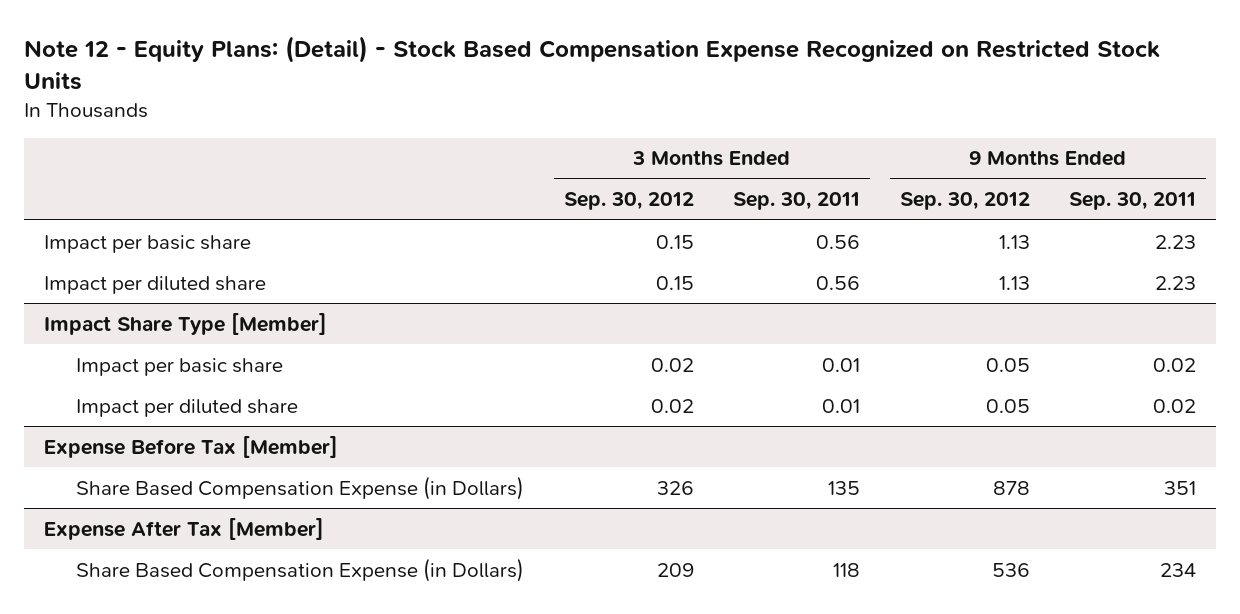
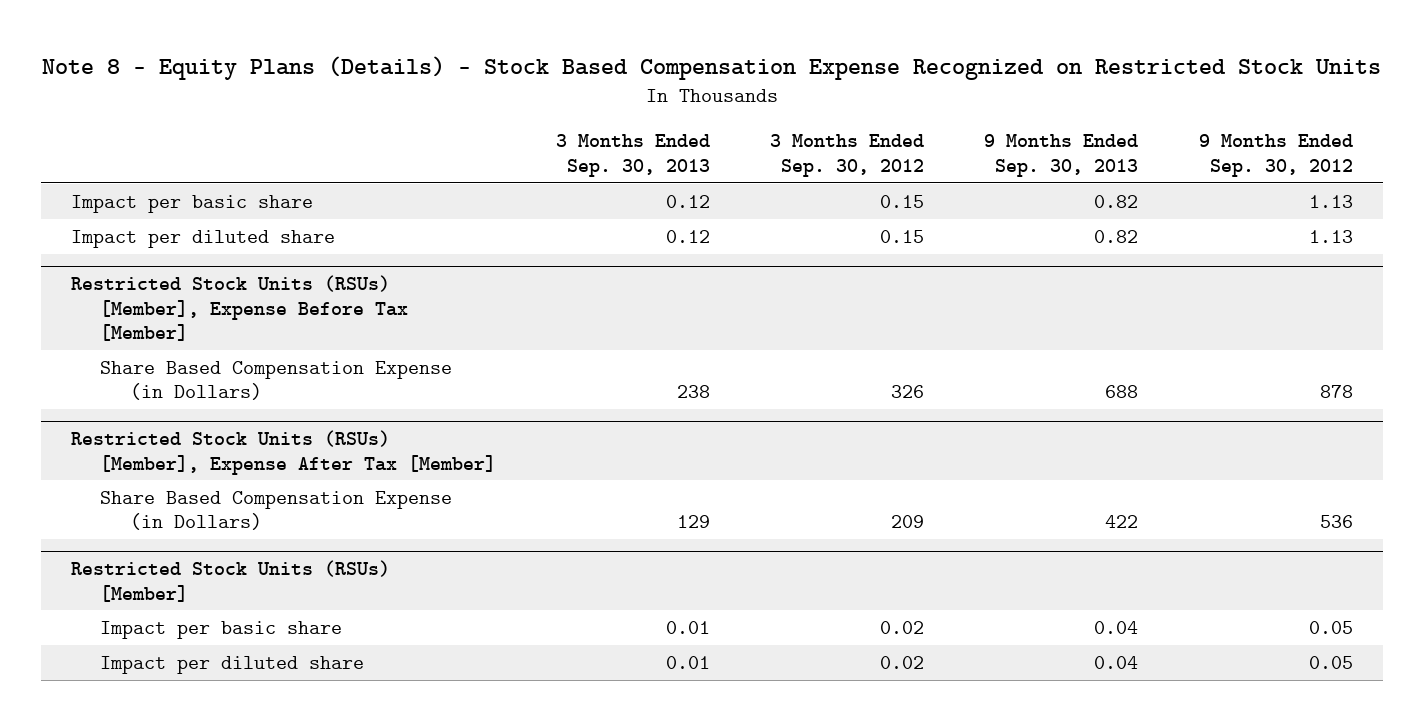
- Note 12 - Equity Plans: (Detail) - Stock Based Compensation Expense Recognized on Restricted Stock Units
+ Note 8 - Equity Plans (Details) - Stock Based Compensation Expense Recognized on Restricted Stock Units
- | 3 Months Ended Sep. 30, 2012 | 3 Months Ended Sep. 30, 2011 | 9 Months Ended Sep. 30, 2012 | 9 Months Ended Sep. 30, 2011
+ | 3 Months Ended Sep. 30, 2013 | 3 Months Ended Sep. 30, 2012 | 9 Months Ended Sep. 30, 2013 | 9 Months Ended Sep. 30, 2012
- Impact Share Type [Member]
- Impact per basic share | 0.02 | 0.01 | 0.05 | 0.02
- Impact per diluted share | 0.02 | 0.01 | 0.05 | 0.02
- Expense Before Tax [Member]
+ Restricted Stock Units (RSUs) [Member], Expense Before Tax [Member]
- Expense After Tax [Member]
+ Restricted Stock Units (RSUs) [Member], Expense After Tax [Member]
+ Restricted Stock Units (RSUs) [Member]
+ Impact per basic share | 0.01 | 0.02 | 0.04 | 0.05
+ Impact per diluted share | 0.01 | 0.02 | 0.04 | 0.05

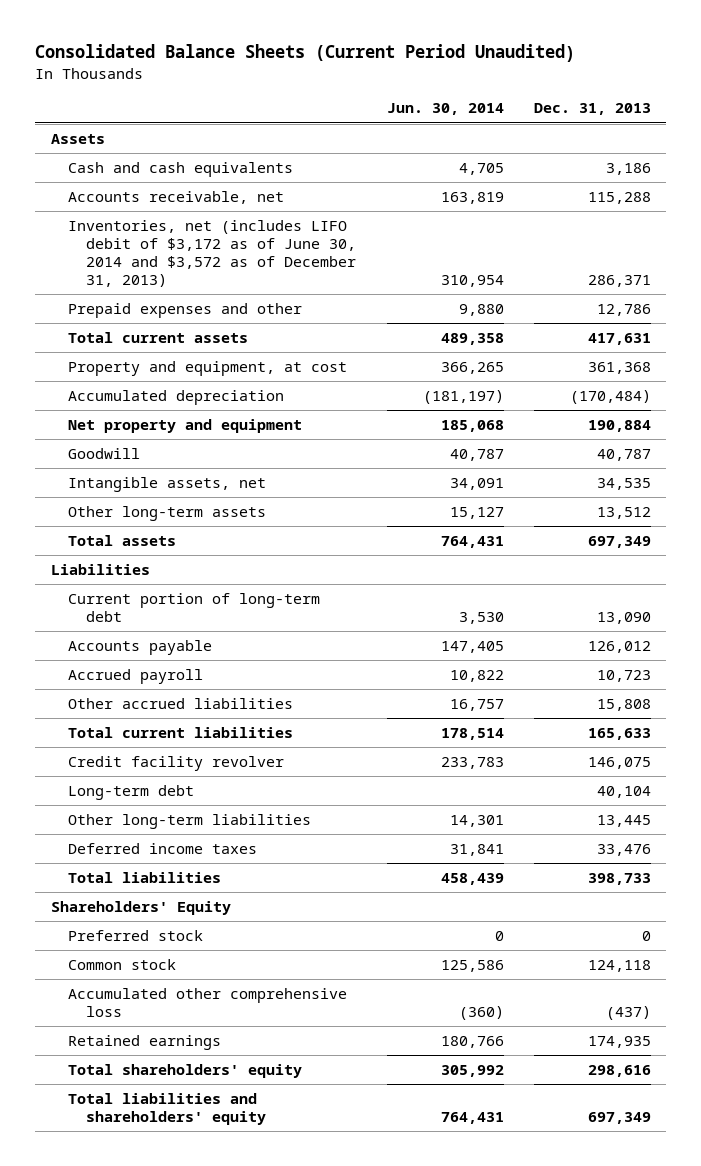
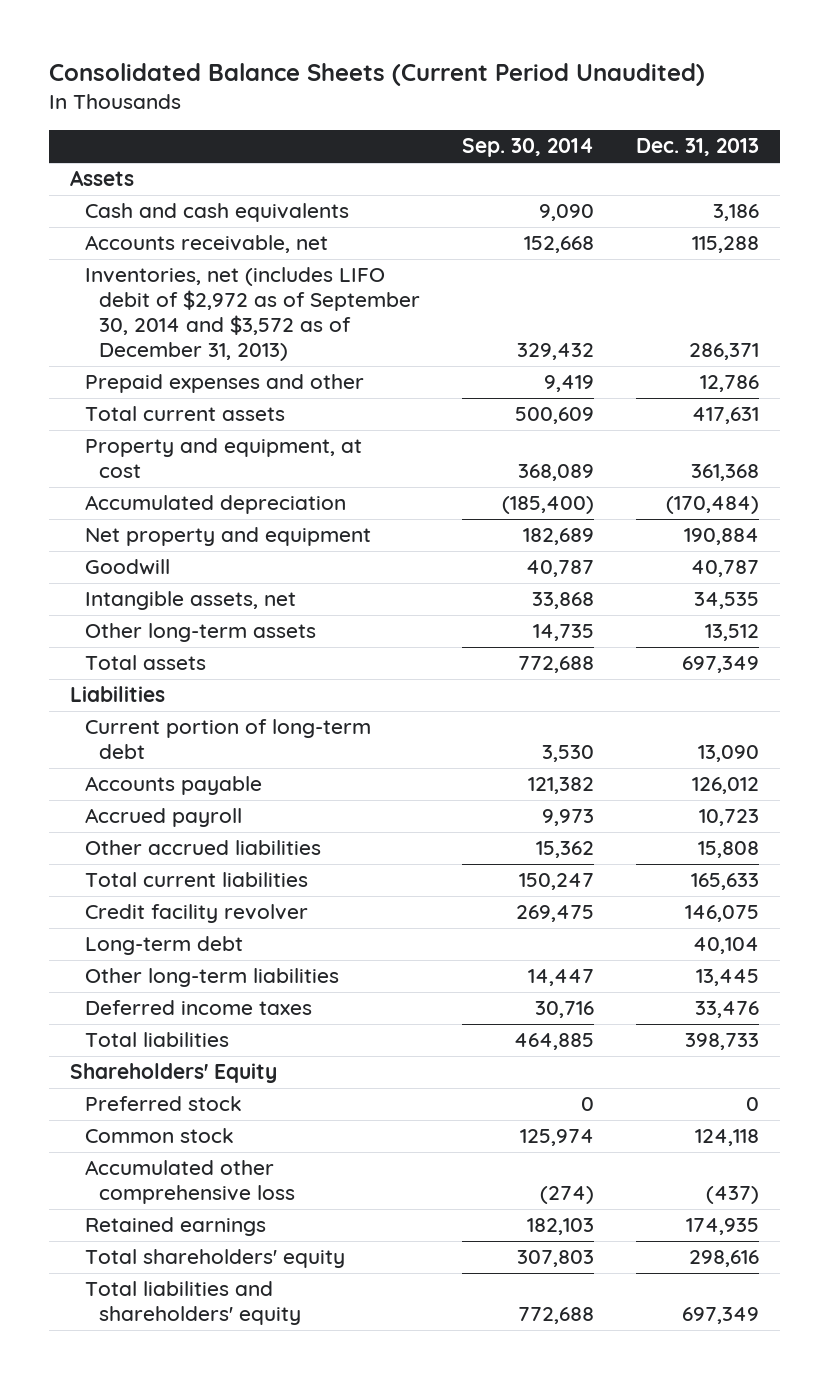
- | Jun. 30, 2014 | Dec. 31, 2013
+ | Sep. 30, 2014 | Dec. 31, 2013
- Inventories, net (includes LIFO debit of $3,172 as of June 30, 2014 and $3,572 as of December 31, 2013) | 310,954 | 286,371
+ Inventories, net (includes LIFO debit of $2,972 as of September 30, 2014 and $3,572 as of December 31, 2013) | 329,432 | 286,371

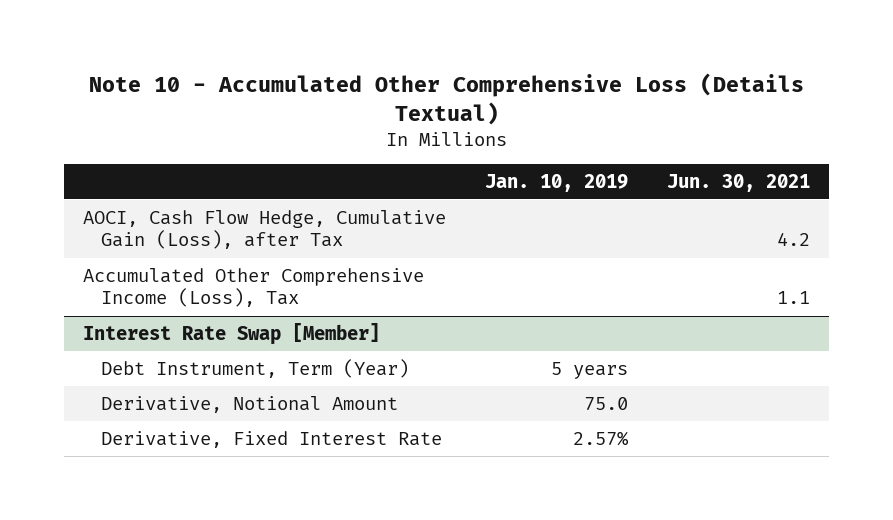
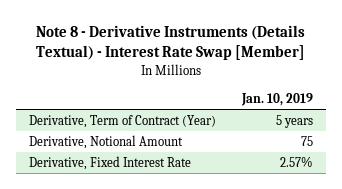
- Note 10 - Accumulated Other Comprehensive Loss (Details Textual)
+ Note 8 - Derivative Instruments (Details Textual) - Interest Rate Swap [Member]
- | Jan. 10, 2019 | Jun. 30, 2021
+ | Jan. 10, 2019
- AOCI, Cash Flow Hedge, Cumulative Gain (Loss), after Tax | | 4.2
- Accumulated Other Comprehensive Income (Loss), Tax | | 1.1
- Interest Rate Swap [Member]
- Debt Instrument, Term (Year) | 5 years |
- Derivative, Notional Amount | 75.0 |
+ Derivative, Term of Contract (Year) | 5 years
+ Derivative, Notional Amount | 75

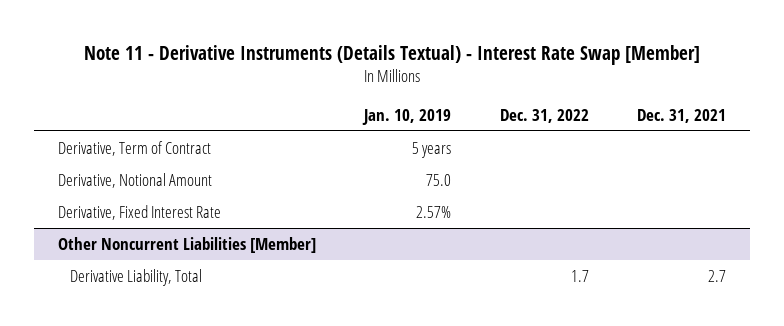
- Note 8 - Derivative Instruments (Details Textual) - Interest Rate Swap [Member]
+ Note 11 - Derivative Instruments (Details Textual) - Interest Rate Swap [Member]
- | Jan. 10, 2019
+ | Jan. 10, 2019 | Dec. 31, 2022 | Dec. 31, 2021
- Derivative, Term of Contract (Year) | 5 years
- Derivative, Notional Amount | 75
+ Derivative, Term of Contract | 5 years | |
+ Derivative, Notional Amount | 75.0 | |
+ Other Noncurrent Liabilities [Member]
+ Derivative Liability, Total | | 1.7 | 2.7

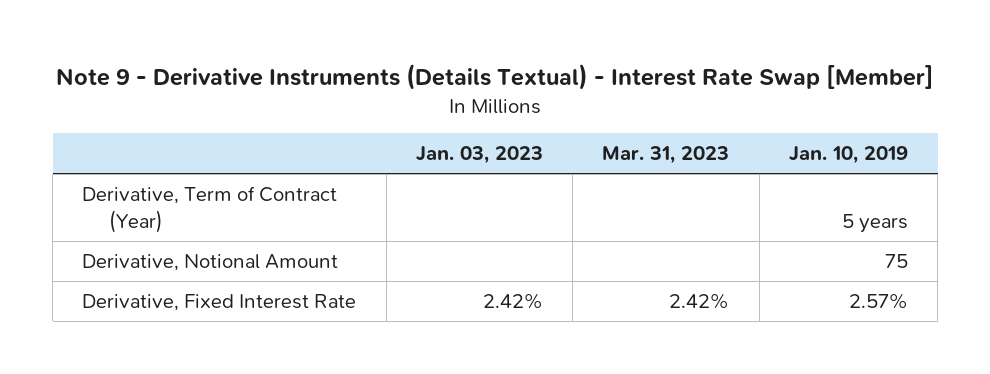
- Note 11 - Derivative Instruments (Details Textual) - Interest Rate Swap [Member]
+ Note 9 - Derivative Instruments (Details Textual) - Interest Rate Swap [Member]
- | Jan. 10, 2019 | Dec. 31, 2022 | Dec. 31, 2021
+ | Jan. 03, 2023 | Mar. 31, 2023 | Jan. 10, 2019
- Derivative, Term of Contract | 5 years | |
- Derivative, Notional Amount | 75.0 | |
+ Derivative, Term of Contract (Year) | | | 5 years
+ Derivative, Notional Amount | | | 75
- Other Noncurrent Liabilities [Member]
- Derivative Liability, Total | | 1.7 | 2.7

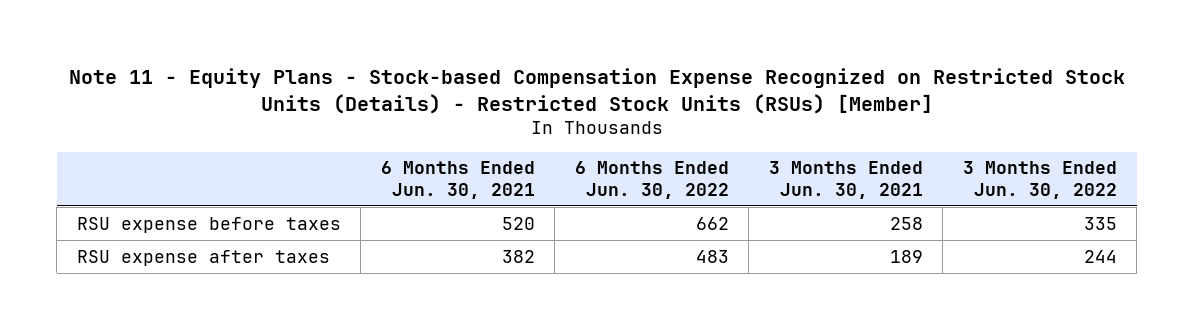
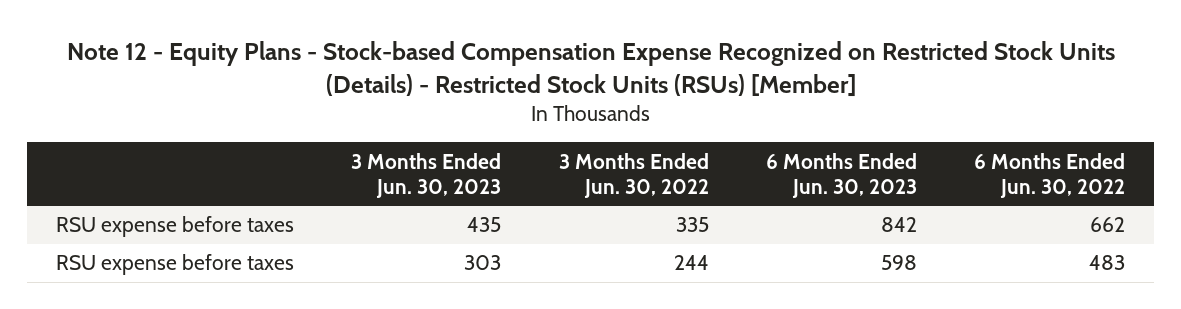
- Note 11 - Equity Plans - Stock-based Compensation Expense Recognized on Restricted Stock Units (Details) - Restricted Stock Units (RSUs) [Member]
+ Note 12 - Equity Plans - Stock-based Compensation Expense Recognized on Restricted Stock Units (Details) - Restricted Stock Units (RSUs) [Member]
- | 6 Months Ended Jun. 30, 2021 | 6 Months Ended Jun. 30, 2022 | 3 Months Ended Jun. 30, 2021 | 3 Months Ended Jun. 30, 2022
+ | 3 Months Ended Jun. 30, 2023 | 3 Months Ended Jun. 30, 2022 | 6 Months Ended Jun. 30, 2023 | 6 Months Ended Jun. 30, 2022
- RSU expense after taxes | 382 | 483 | 189 | 244
+ RSU expense before taxes | 303 | 244 | 598 | 483

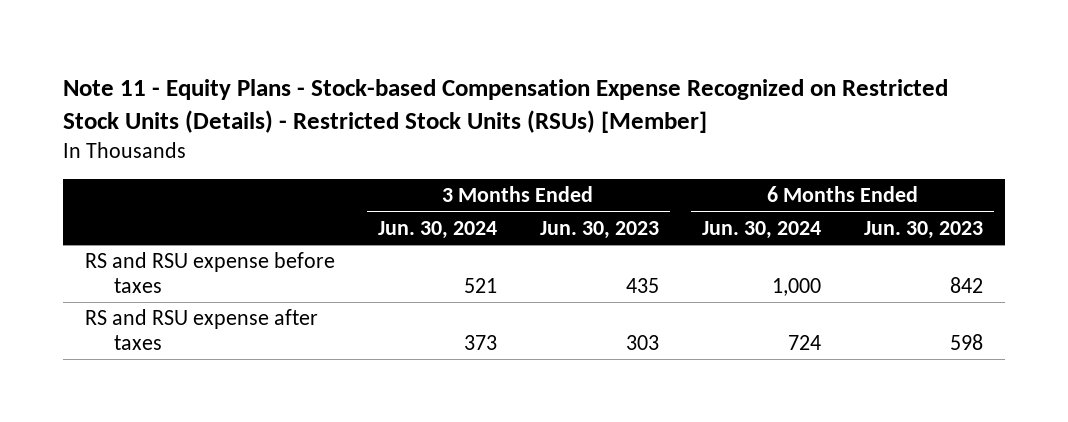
- Note 12 - Equity Plans - Stock-based Compensation Expense Recognized on Restricted Stock Units (Details) - Restricted Stock Units (RSUs) [Member]
+ Note 11 - Equity Plans - Stock-based Compensation Expense Recognized on Restricted Stock Units (Details) - Restricted Stock Units (RSUs) [Member]
- | 3 Months Ended Jun. 30, 2023 | 3 Months Ended Jun. 30, 2022 | 6 Months Ended Jun. 30, 2023 | 6 Months Ended Jun. 30, 2022
+ | 3 Months Ended Jun. 30, 2024 | 3 Months Ended Jun. 30, 2023 | 6 Months Ended Jun. 30, 2024 | 6 Months Ended Jun. 30, 2023
- RSU expense before taxes | 435 | 335 | 842 | 662
- RSU expense before taxes | 303 | 244 | 598 | 483
+ RS and RSU expense before taxes | 521 | 435 | 1,000 | 842
+ RS and RSU expense after taxes | 373 | 303 | 724 | 598

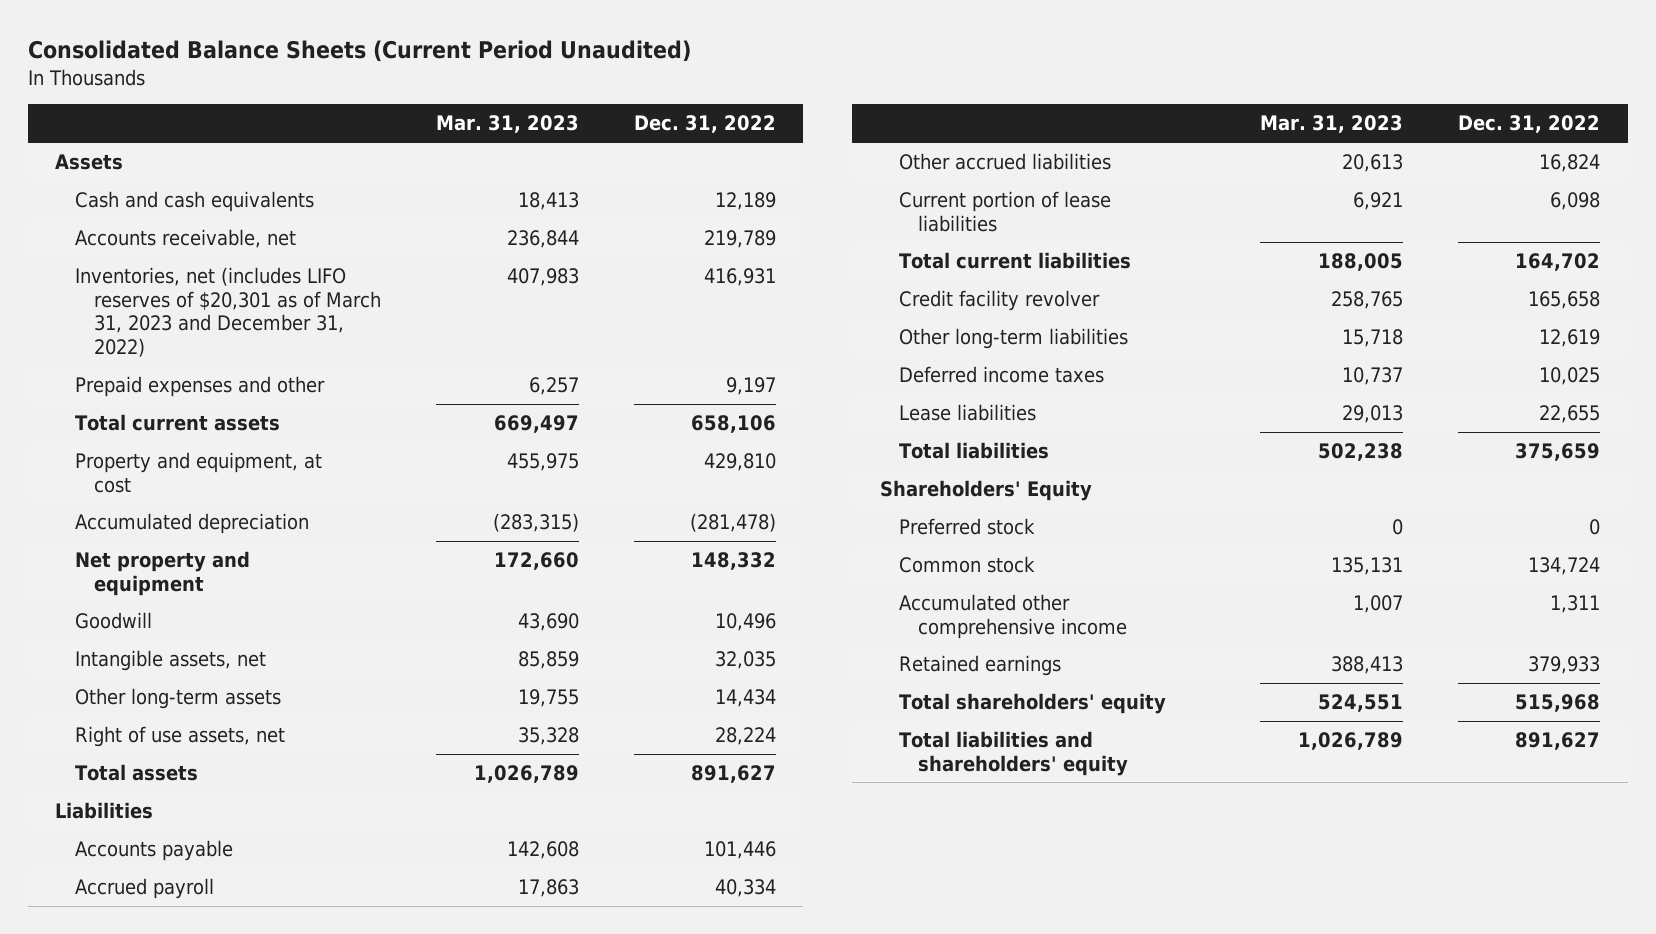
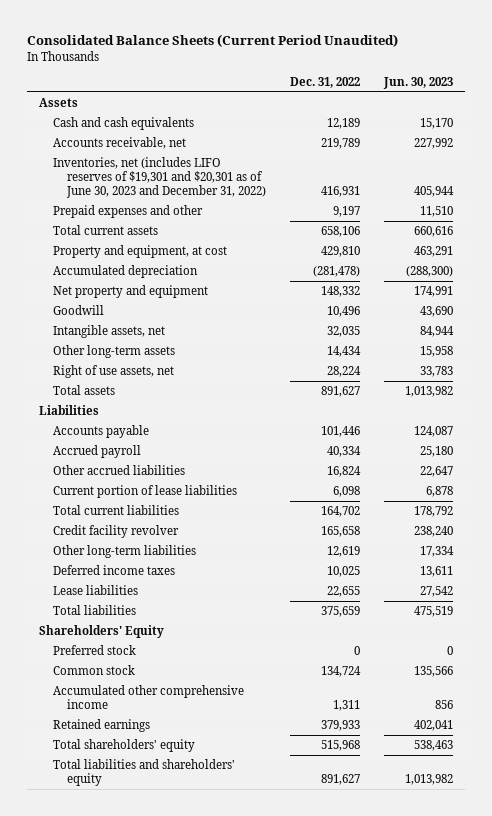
- | Mar. 31, 2023 | Dec. 31, 2022
+ | Dec. 31, 2022 | Jun. 30, 2023
- Inventories, net (includes LIFO reserves of $20,301 as of March 31, 2023 and December 31, 2022) | 407,983 | 416,931
+ Inventories, net (includes LIFO reserves of $19,301 and $20,301 as of June 30, 2023 and December 31, 2022) | 416,931 | 405,944

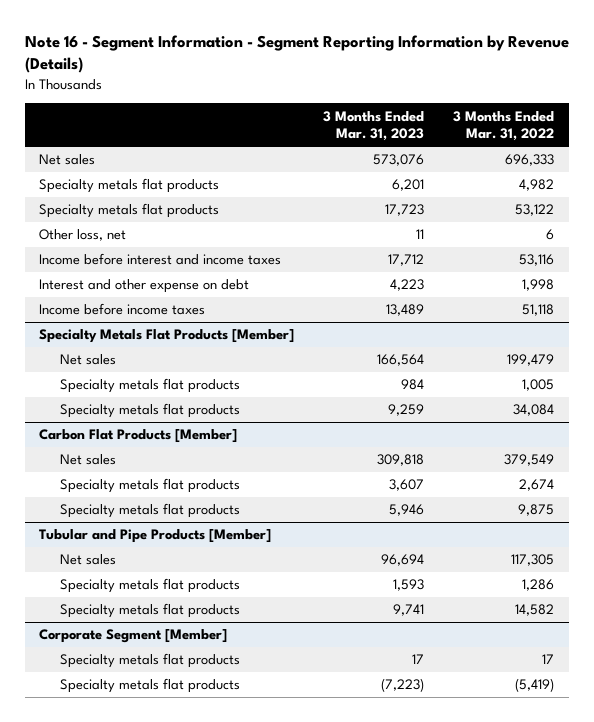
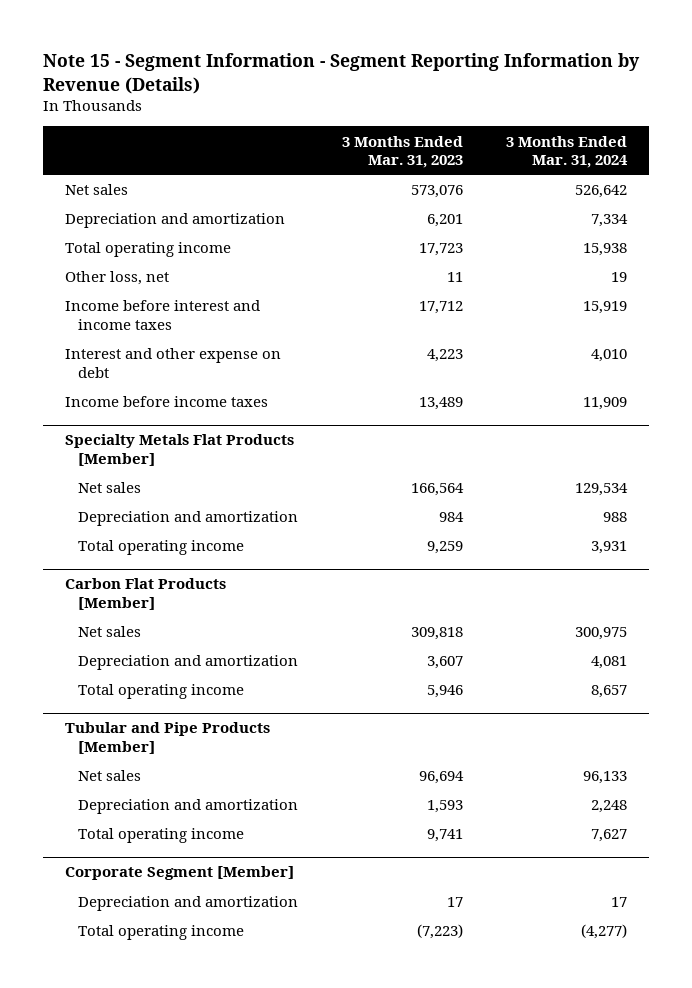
- Note 16 - Segment Information - Segment Reporting Information by Revenue (Details)
+ Note 15 - Segment Information - Segment Reporting Information by Revenue (Details)
- | 3 Months Ended Mar. 31, 2023 | 3 Months Ended Mar. 31, 2022
+ | 3 Months Ended Mar. 31, 2023 | 3 Months Ended Mar. 31, 2024
- Specialty metals flat products | 6,201 | 4,982
- Specialty metals flat products | 17,723 | 53,122
+ Depreciation and amortization | 6,201 | 7,334
+ Total operating income | 17,723 | 15,938
@ Specialty Metals Flat Products [Member]
- Specialty metals flat products | 984 | 1,005
- Specialty metals flat products | 9,259 | 34,084
+ Depreciation and amortization | 984 | 988
+ Total operating income | 9,259 | 3,931
@ Carbon Flat Products [Member]
- Specialty metals flat products | 3,607 | 2,674
- Specialty metals flat products | 5,946 | 9,875
+ Depreciation and amortization | 3,607 | 4,081
+ Total operating income | 5,946 | 8,657
@ Tubular and Pipe Products [Member]
- Specialty metals flat products | 1,593 | 1,286
- Specialty metals flat products | 9,741 | 14,582
+ Depreciation and amortization | 1,593 | 2,248
+ Total operating income | 9,741 | 7,627
@ Corporate Segment [Member]
- Specialty metals flat products | 17 | 17
- Specialty metals flat products | (7,223) | (5,419)
+ Depreciation and amortization | 17 | 17
+ Total operating income | (7,223) | (4,277)

